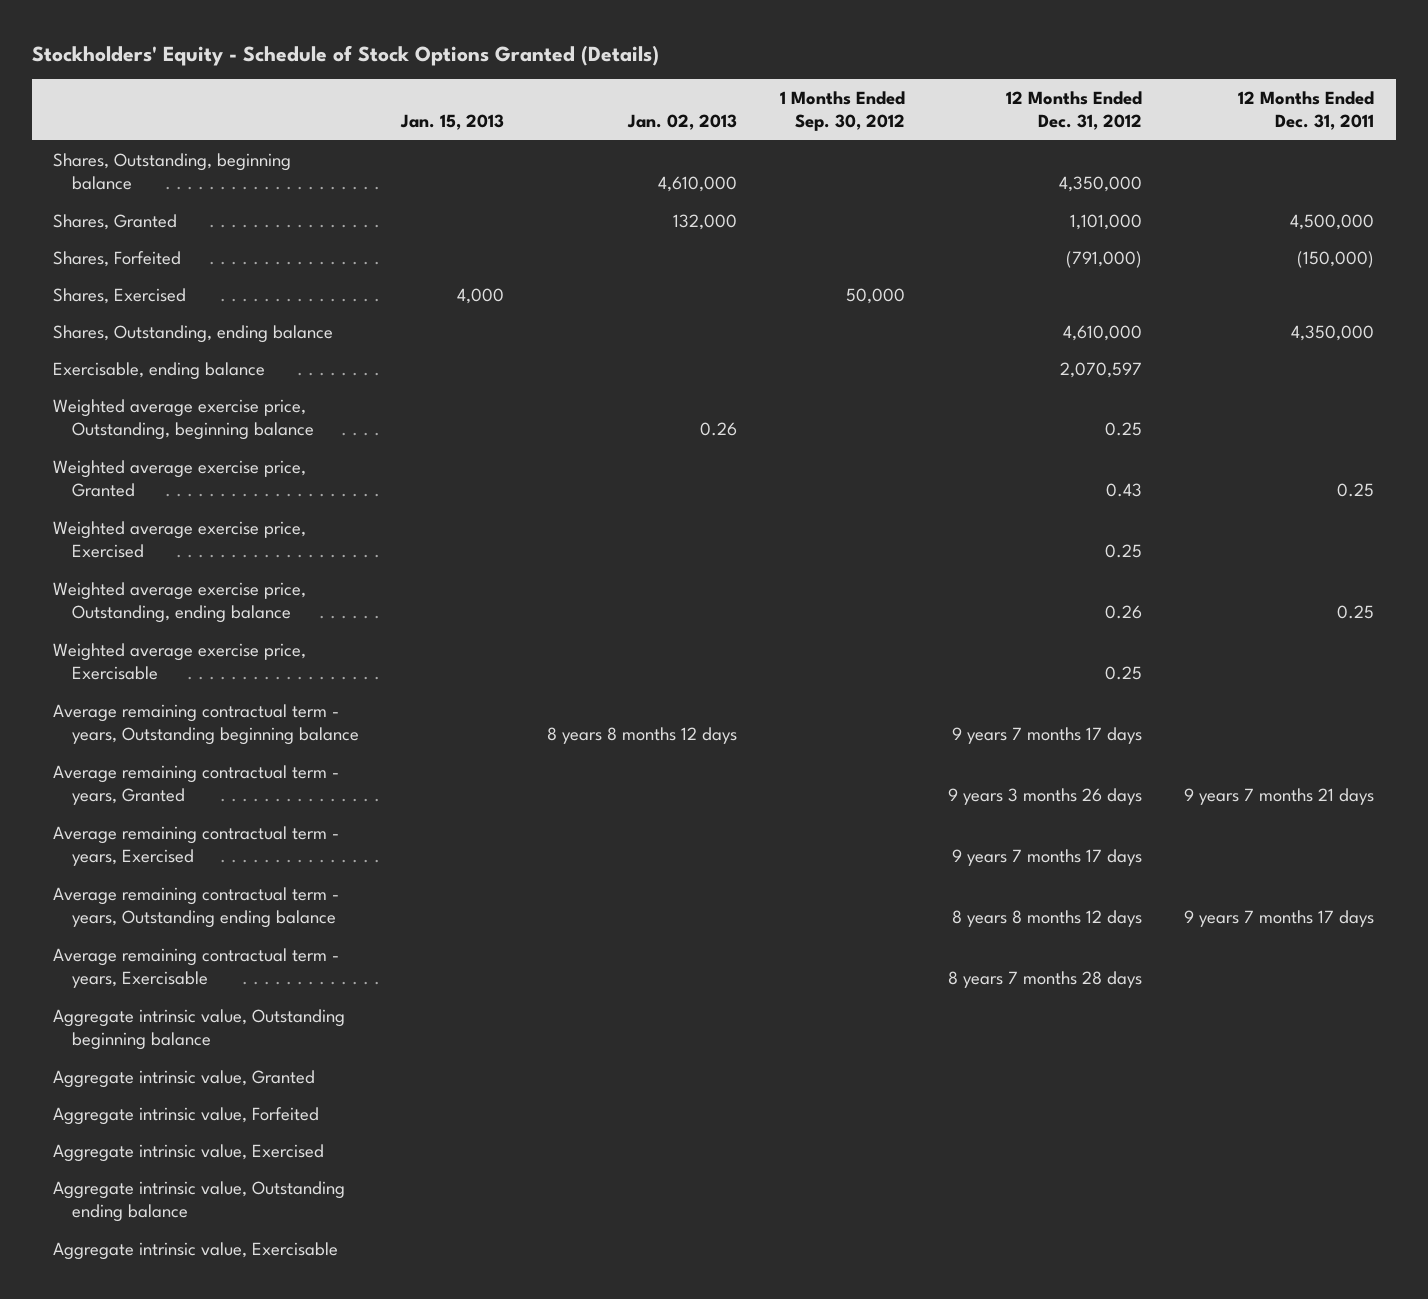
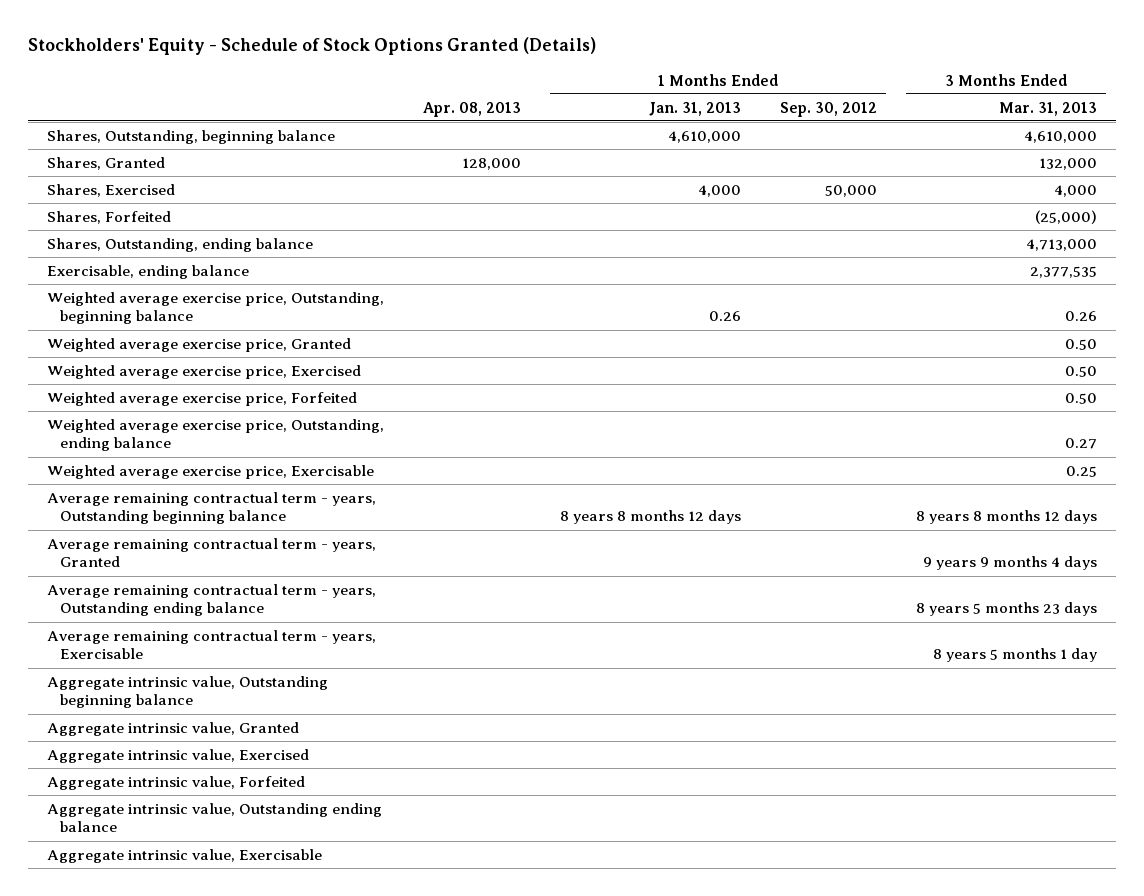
- | Jan. 15, 2013 | Jan. 02, 2013 | 1 Months Ended Sep. 30, 2012 | 12 Months Ended Dec. 31, 2012 | 12 Months Ended Dec. 31, 2011
+ | Apr. 08, 2013 | 1 Months Ended Jan. 31, 2013 | 1 Months Ended Sep. 30, 2012 | 3 Months Ended Mar. 31, 2013
moved down: Shares, Forfeited | | | | (25,000)
+ Weighted average exercise price, Forfeited | | | | 0.50
- Average remaining contractual term - years, Exercised | | | | 9 years 7 months 17 days |
moved down: Aggregate intrinsic value, Forfeited

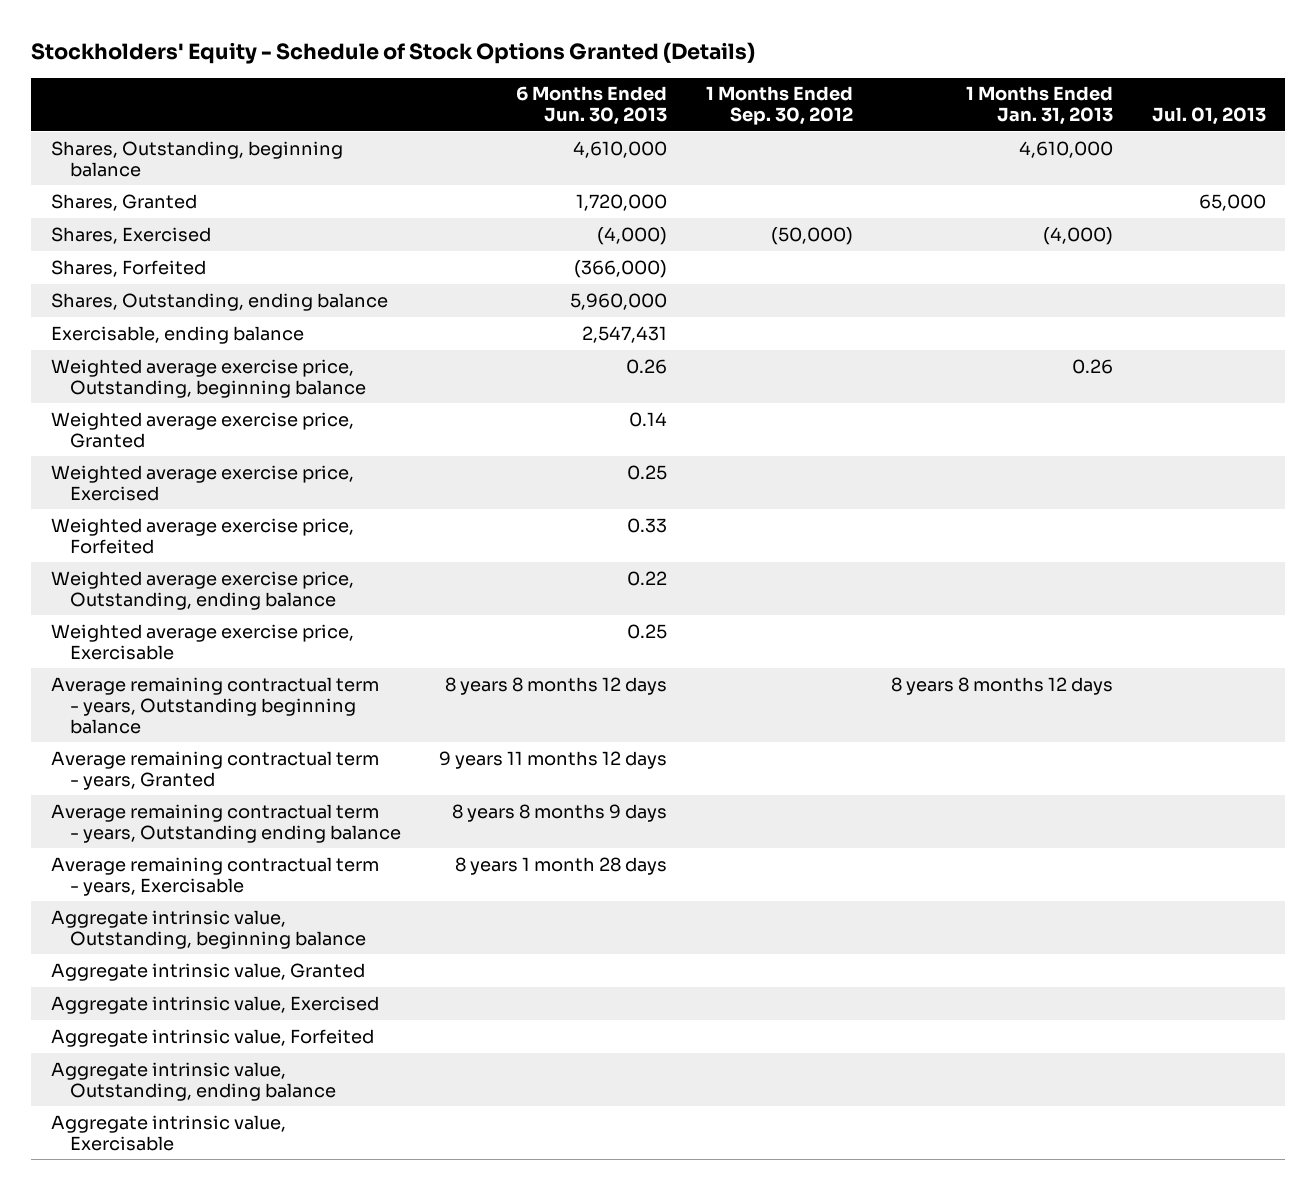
- | Apr. 08, 2013 | 1 Months Ended Jan. 31, 2013 | 1 Months Ended Sep. 30, 2012 | 3 Months Ended Mar. 31, 2013
+ | 6 Months Ended Jun. 30, 2013 | 1 Months Ended Sep. 30, 2012 | 1 Months Ended Jan. 31, 2013 | Jul. 01, 2013
- Shares, Exercised | | 4,000 | 50,000 | 4,000
+ Shares, Exercised | (4,000) | (50,000) | (4,000) |
- Aggregate intrinsic value, Outstanding beginning balance
+ Aggregate intrinsic value, Outstanding, beginning balance
- Aggregate intrinsic value, Outstanding ending balance
+ Aggregate intrinsic value, Outstanding, ending balance

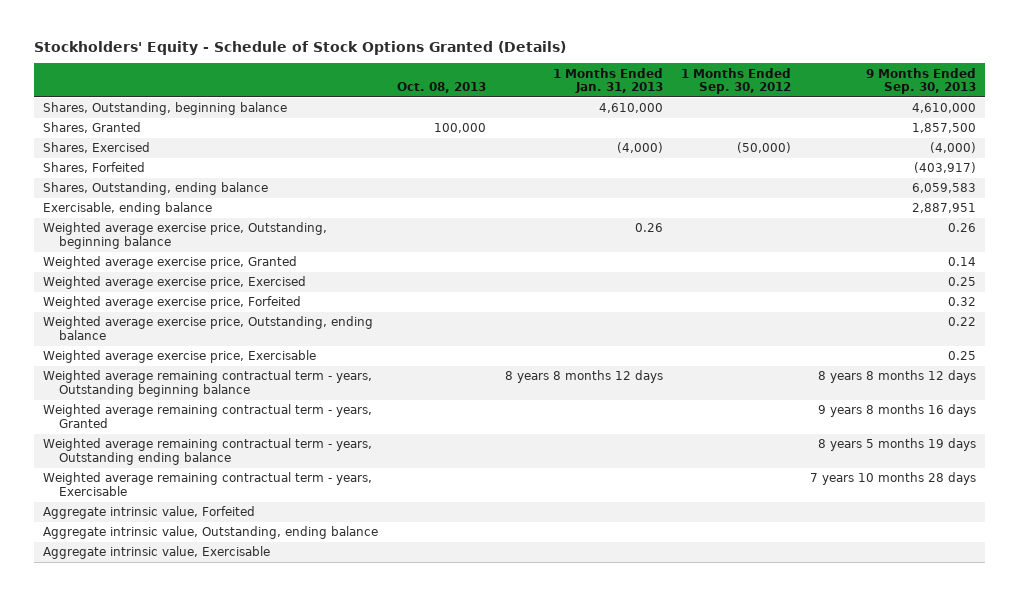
- | 6 Months Ended Jun. 30, 2013 | 1 Months Ended Sep. 30, 2012 | 1 Months Ended Jan. 31, 2013 | Jul. 01, 2013
+ | Oct. 08, 2013 | 1 Months Ended Jan. 31, 2013 | 1 Months Ended Sep. 30, 2012 | 9 Months Ended Sep. 30, 2013
- Average remaining contractual term - years, Outstanding beginning balance | 8 years 8 months 12 days | | 8 years 8 months 12 days |
- Average remaining contractual term - years, Granted | 9 years 11 months 12 days | | |
- Average remaining contractual term - years, Outstanding ending balance | 8 years 8 months 9 days | | |
- Average remaining contractual term - years, Exercisable | 8 years 1 month 28 days | | |
- Aggregate intrinsic value, Outstanding, beginning balance
- Aggregate intrinsic value, Granted
- Aggregate intrinsic value, Exercised
+ Weighted average remaining contractual term - years, Outstanding beginning balance | | 8 years 8 months 12 days | | 8 years 8 months 12 days
+ Weighted average remaining contractual term - years, Granted | | | | 9 years 8 months 16 days
+ Weighted average remaining contractual term - years, Outstanding ending balance | | | | 8 years 5 months 19 days
+ Weighted average remaining contractual term - years, Exercisable | | | | 7 years 10 months 28 days

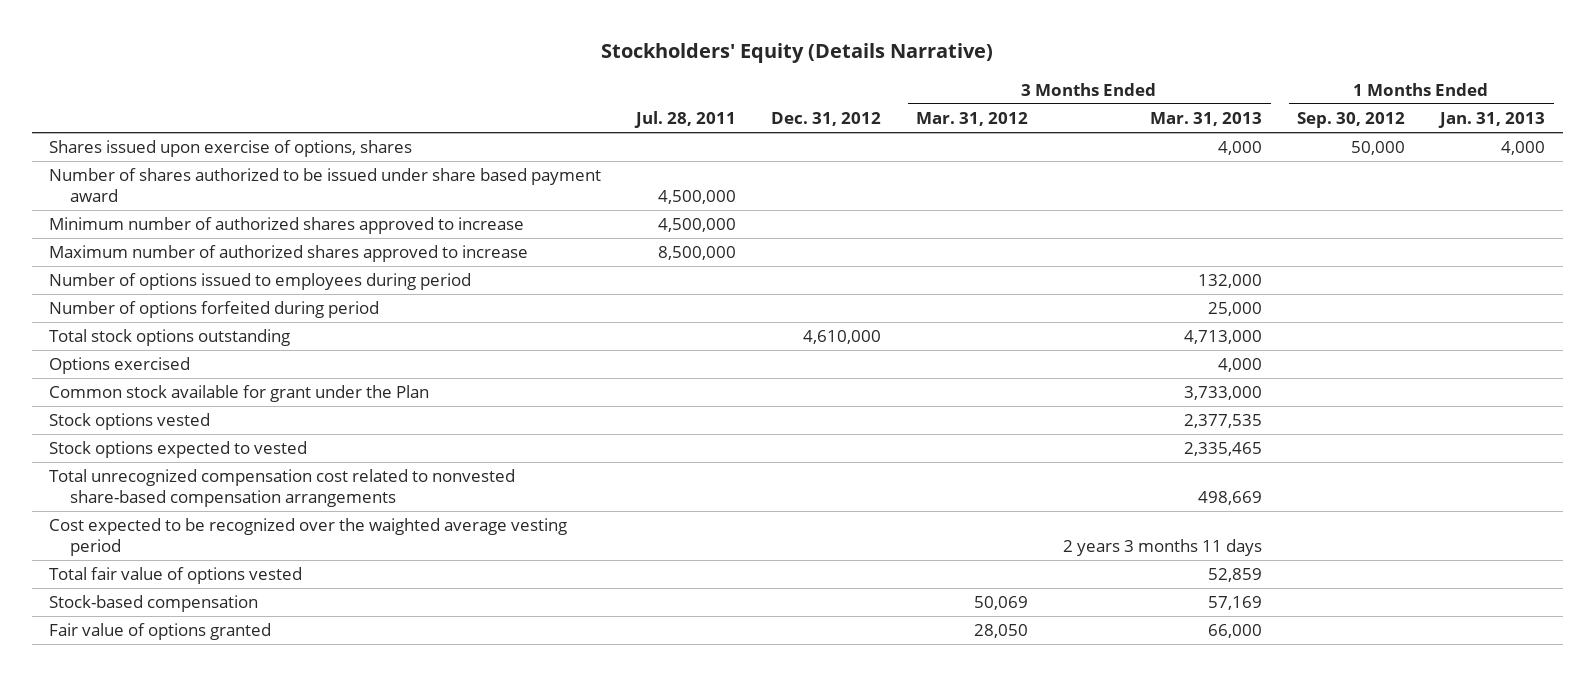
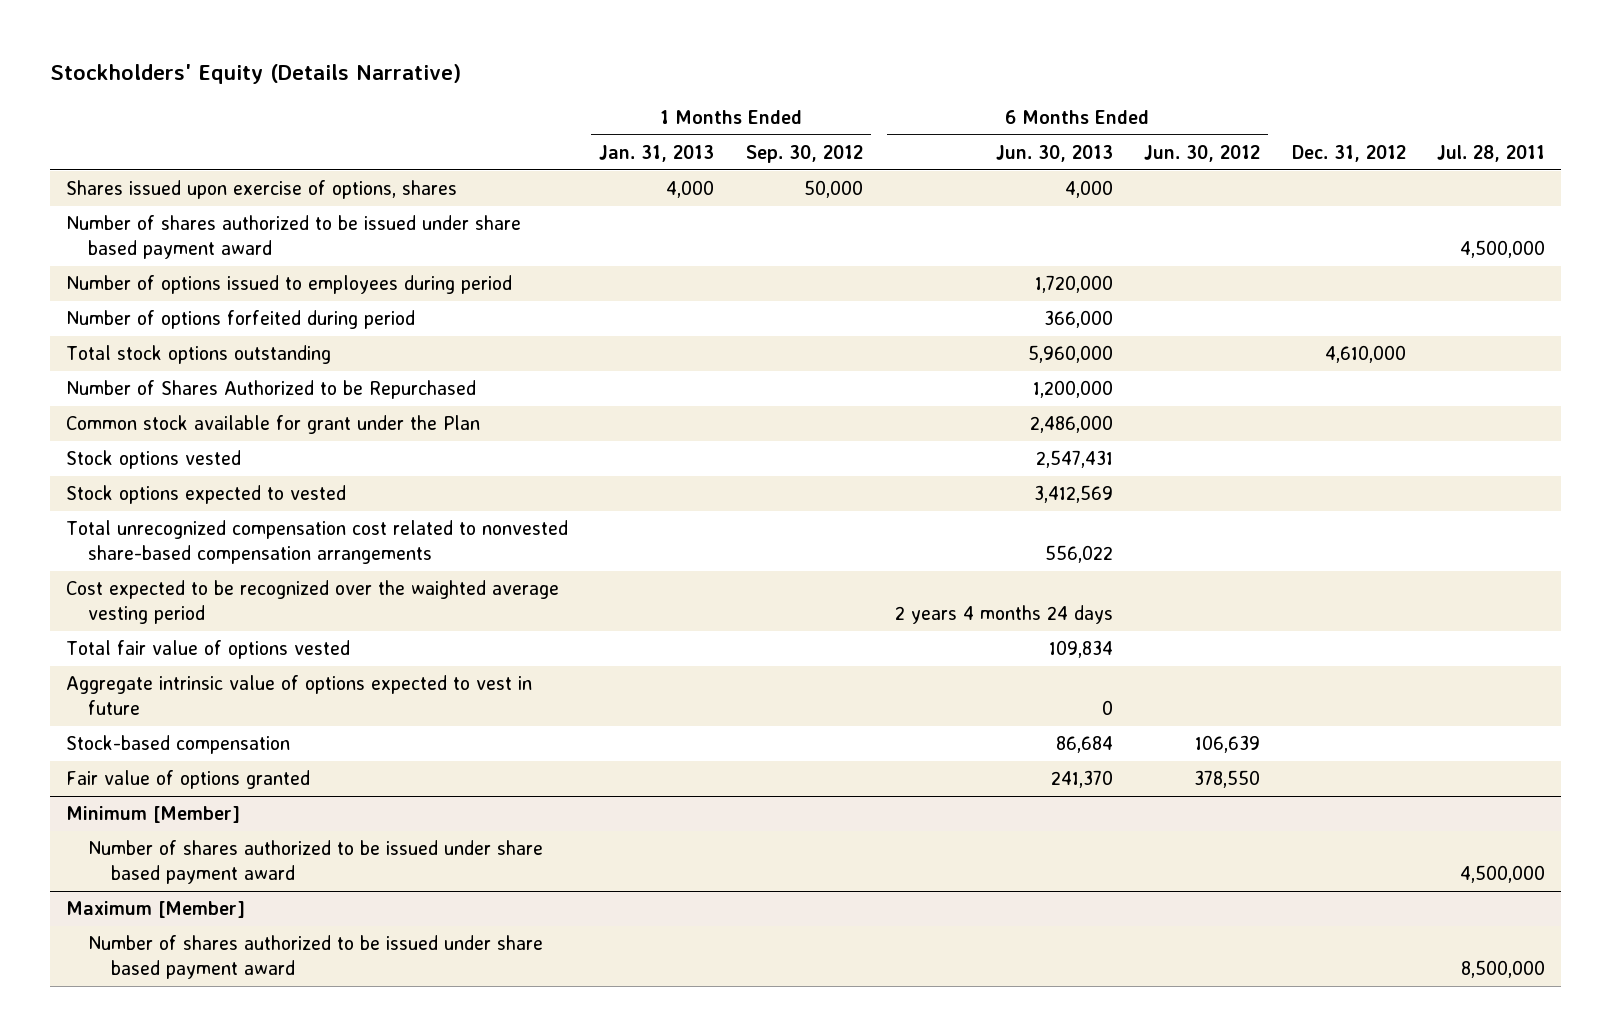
- | Jul. 28, 2011 | Dec. 31, 2012 | 3 Months Ended Mar. 31, 2012 | 3 Months Ended Mar. 31, 2013 | 1 Months Ended Sep. 30, 2012 | 1 Months Ended Jan. 31, 2013
+ | 1 Months Ended Jan. 31, 2013 | 1 Months Ended Sep. 30, 2012 | 6 Months Ended Jun. 30, 2013 | 6 Months Ended Jun. 30, 2012 | Dec. 31, 2012 | Jul. 28, 2011
- Minimum number of authorized shares approved to increase | 4,500,000 | | | | |
- Maximum number of authorized shares approved to increase | 8,500,000 | | | | |
- Options exercised | | | | 4,000 | |
+ Number of Shares Authorized to be Repurchased | | | 1,200,000 | | |
+ Aggregate intrinsic value of options expected to vest in future | | | 0 | | |
+ Minimum [Member]
+ Number of shares authorized to be issued under share based payment award | | | | | | 4,500,000
+ Maximum [Member]
+ Number of shares authorized to be issued under share based payment award | | | | | | 8,500,000

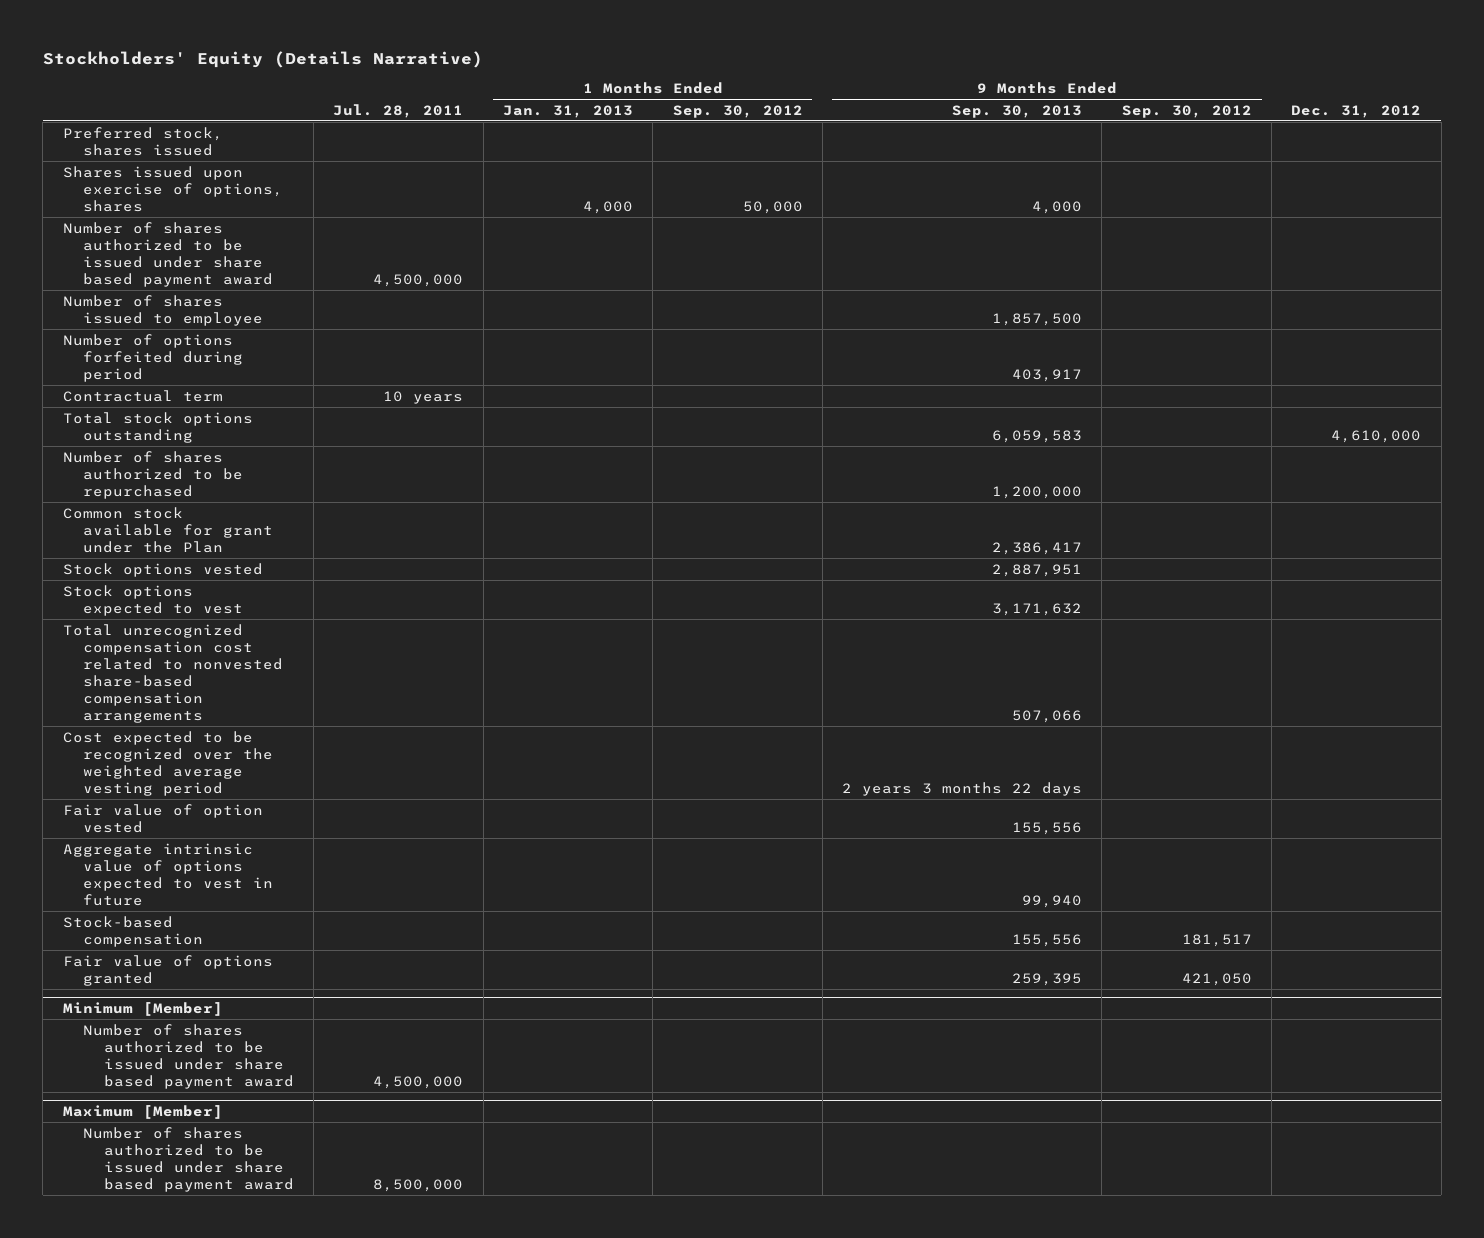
- | 1 Months Ended Jan. 31, 2013 | 1 Months Ended Sep. 30, 2012 | 6 Months Ended Jun. 30, 2013 | 6 Months Ended Jun. 30, 2012 | Dec. 31, 2012 | Jul. 28, 2011
+ | Jul. 28, 2011 | 1 Months Ended Jan. 31, 2013 | 1 Months Ended Sep. 30, 2012 | 9 Months Ended Sep. 30, 2013 | 9 Months Ended Sep. 30, 2012 | Dec. 31, 2012
+ Preferred stock, shares issued
- Number of options issued to employees during period | | | 1,720,000 | | |
+ Number of shares issued to employee | | | | 1,857,500 | |
+ Contractual term | 10 years | | | | |
- Number of Shares Authorized to be Repurchased | | | 1,200,000 | | |
+ Number of shares authorized to be repurchased | | | | 1,200,000 | |
- Stock options expected to vested | | | 3,412,569 | | |
+ Stock options expected to vest | | | | 3,171,632 | |
- Cost expected to be recognized over the waighted average vesting period | | | 2 years 4 months 24 days | | |
- Total fair value of options vested | | | 109,834 | | |
+ Cost expected to be recognized over the weighted average vesting period | | | | 2 years 3 months 22 days | |
+ Fair value of option vested | | | | 155,556 | |

